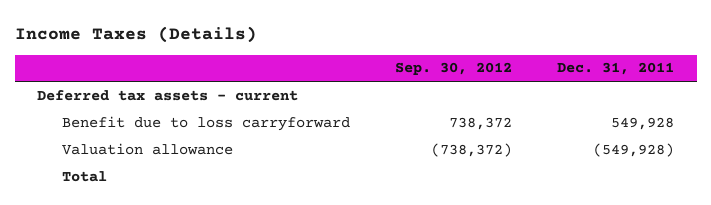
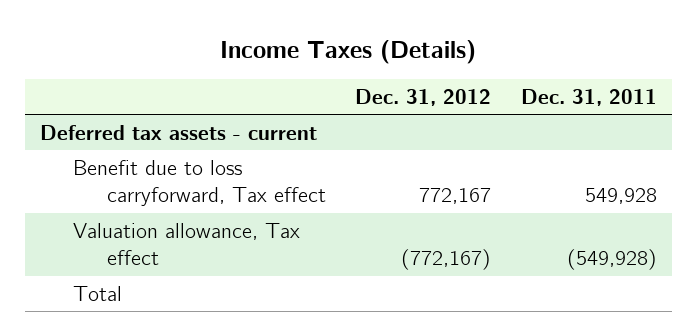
- | Sep. 30, 2012 | Dec. 31, 2011
+ | Dec. 31, 2012 | Dec. 31, 2011
- Benefit due to loss carryforward | 738,372 | 549,928
- Valuation allowance | (738,372) | (549,928)
+ Benefit due to loss carryforward, Tax effect | 772,167 | 549,928
+ Valuation allowance, Tax effect | (772,167) | (549,928)

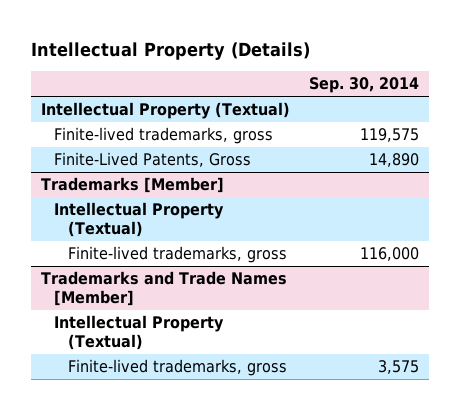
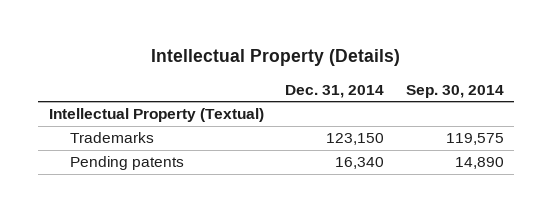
- | Sep. 30, 2014
+ | Dec. 31, 2014 | Sep. 30, 2014
- Finite-lived trademarks, gross | 119,575
- Finite-Lived Patents, Gross | 14,890
- Trademarks [Member]
- Intellectual Property (Textual)
- Finite-lived trademarks, gross | 116,000
- Trademarks and Trade Names [Member]
- Intellectual Property (Textual)
- Finite-lived trademarks, gross | 3,575
+ Trademarks | 123,150 | 119,575
+ Pending patents | 16,340 | 14,890

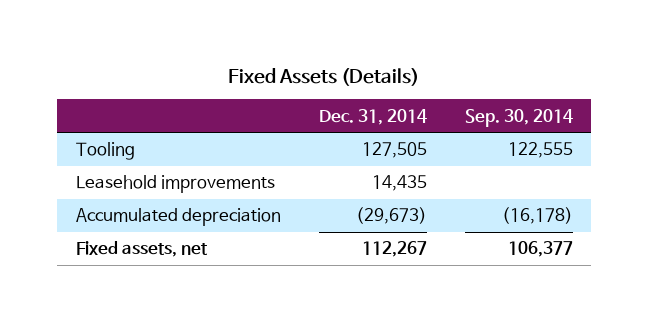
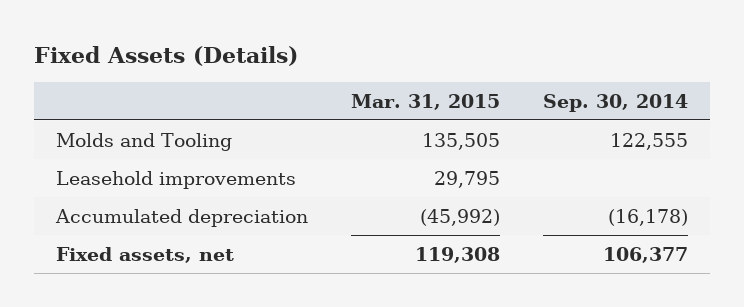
- | Dec. 31, 2014 | Sep. 30, 2014
+ | Mar. 31, 2015 | Sep. 30, 2014
- Tooling | 127,505 | 122,555
+ Molds and Tooling | 135,505 | 122,555

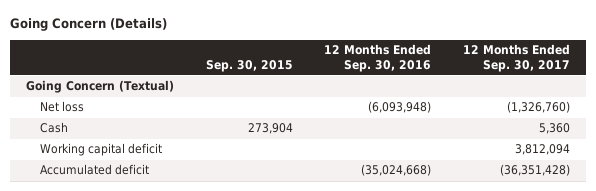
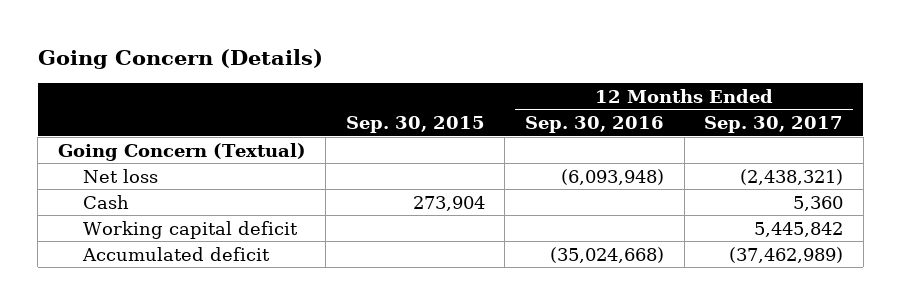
- Net loss | | (6,093,948) | (1,326,760)
+ Net loss | | (6,093,948) | (2,438,321)
- Working capital deficit | | | 3,812,094
- Accumulated deficit | | (35,024,668) | (36,351,428)
+ Working capital deficit | | | 5,445,842
+ Accumulated deficit | | (35,024,668) | (37,462,989)

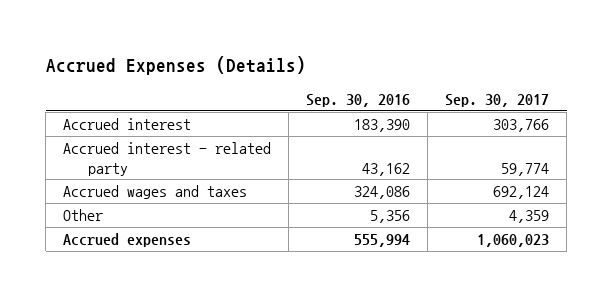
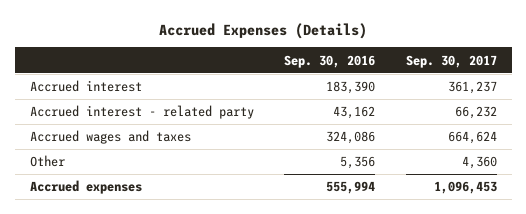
- Accrued interest | 183,390 | 303,766
- Accrued interest - related party | 43,162 | 59,774
- Accrued wages and taxes | 324,086 | 692,124
- Other | 5,356 | 4,359
- Accrued expenses | 555,994 | 1,060,023
+ Accrued interest | 183,390 | 361,237
+ Accrued interest - related party | 43,162 | 66,232
+ Accrued wages and taxes | 324,086 | 664,624
+ Other | 5,356 | 4,360
+ Accrued expenses | 555,994 | 1,096,453

